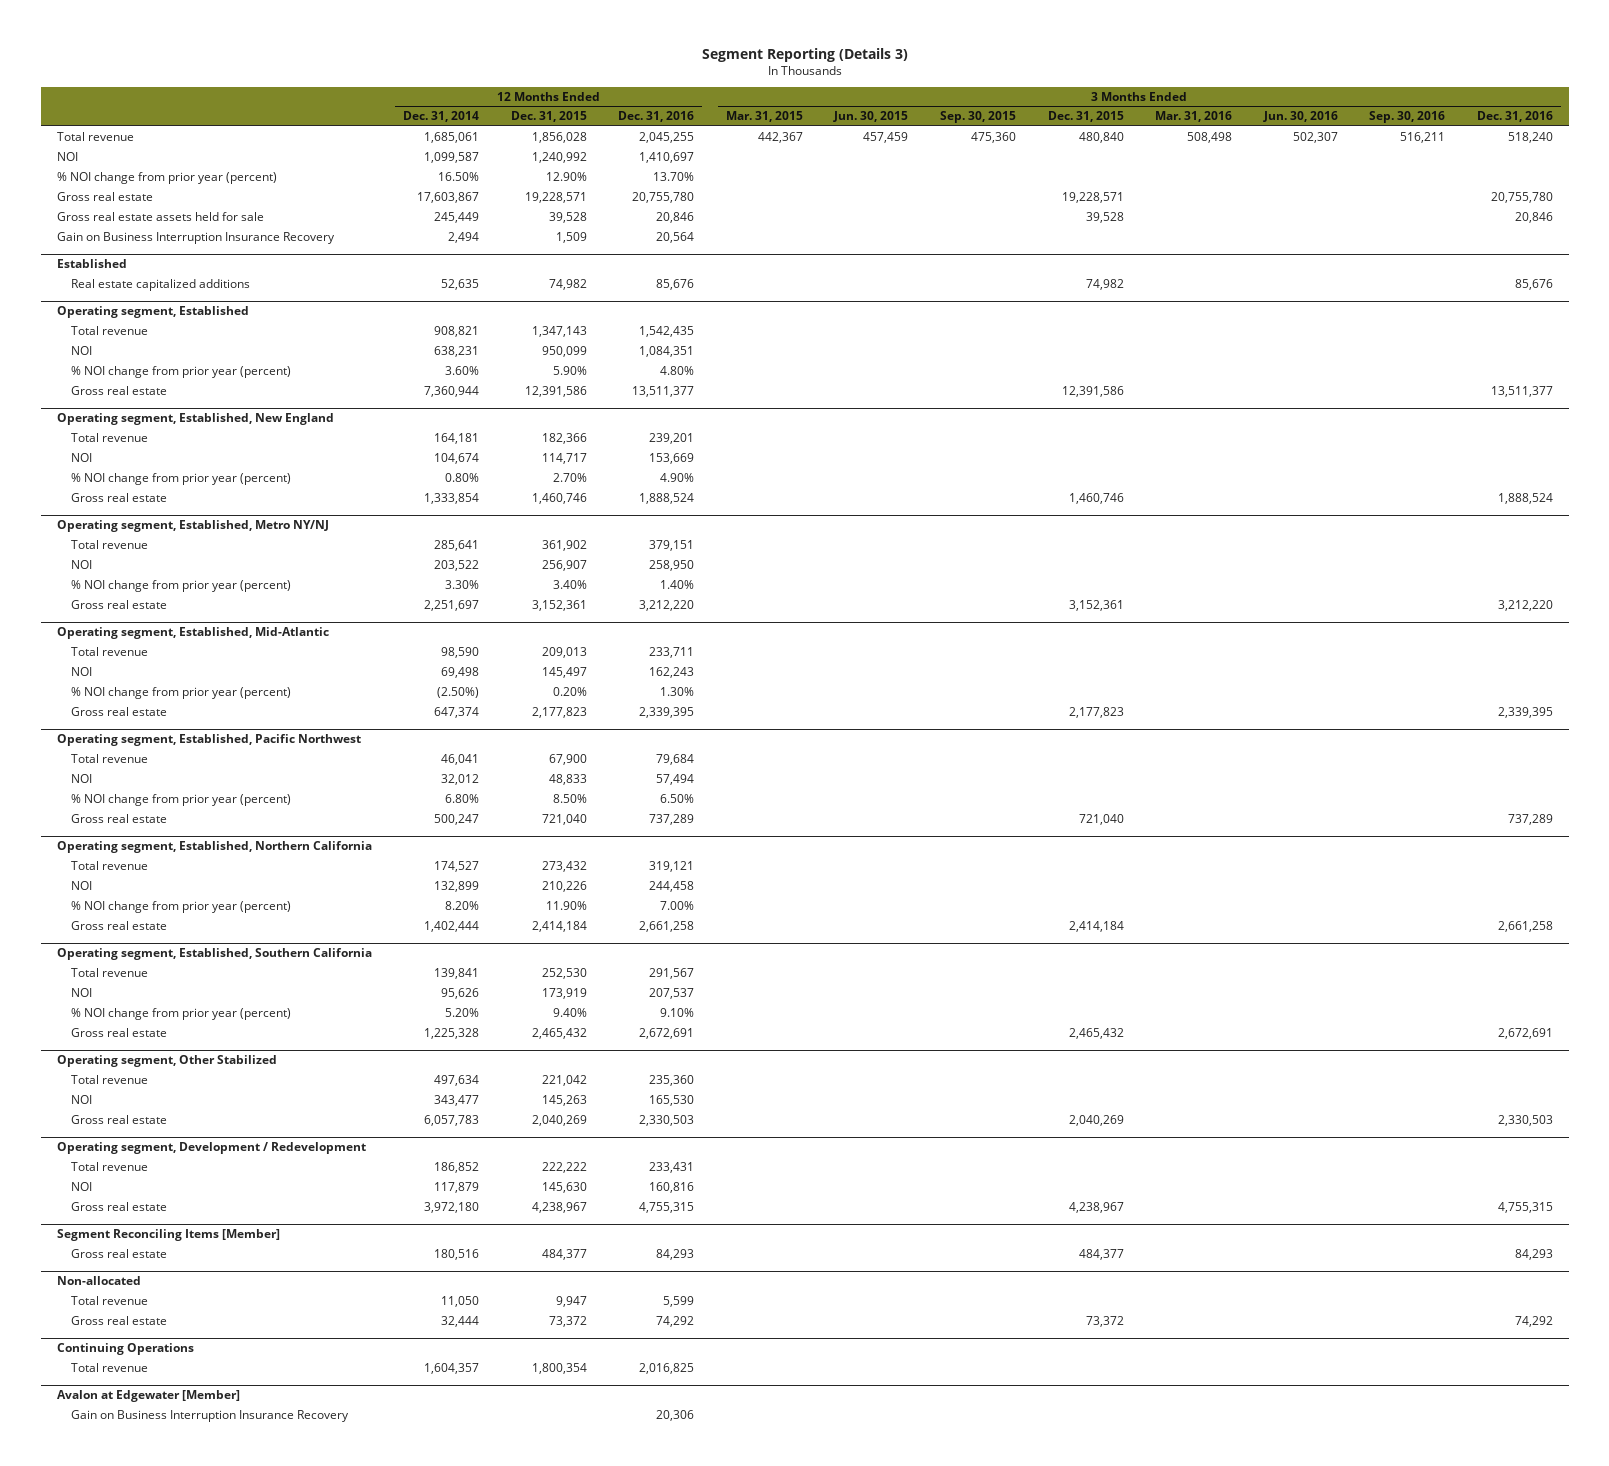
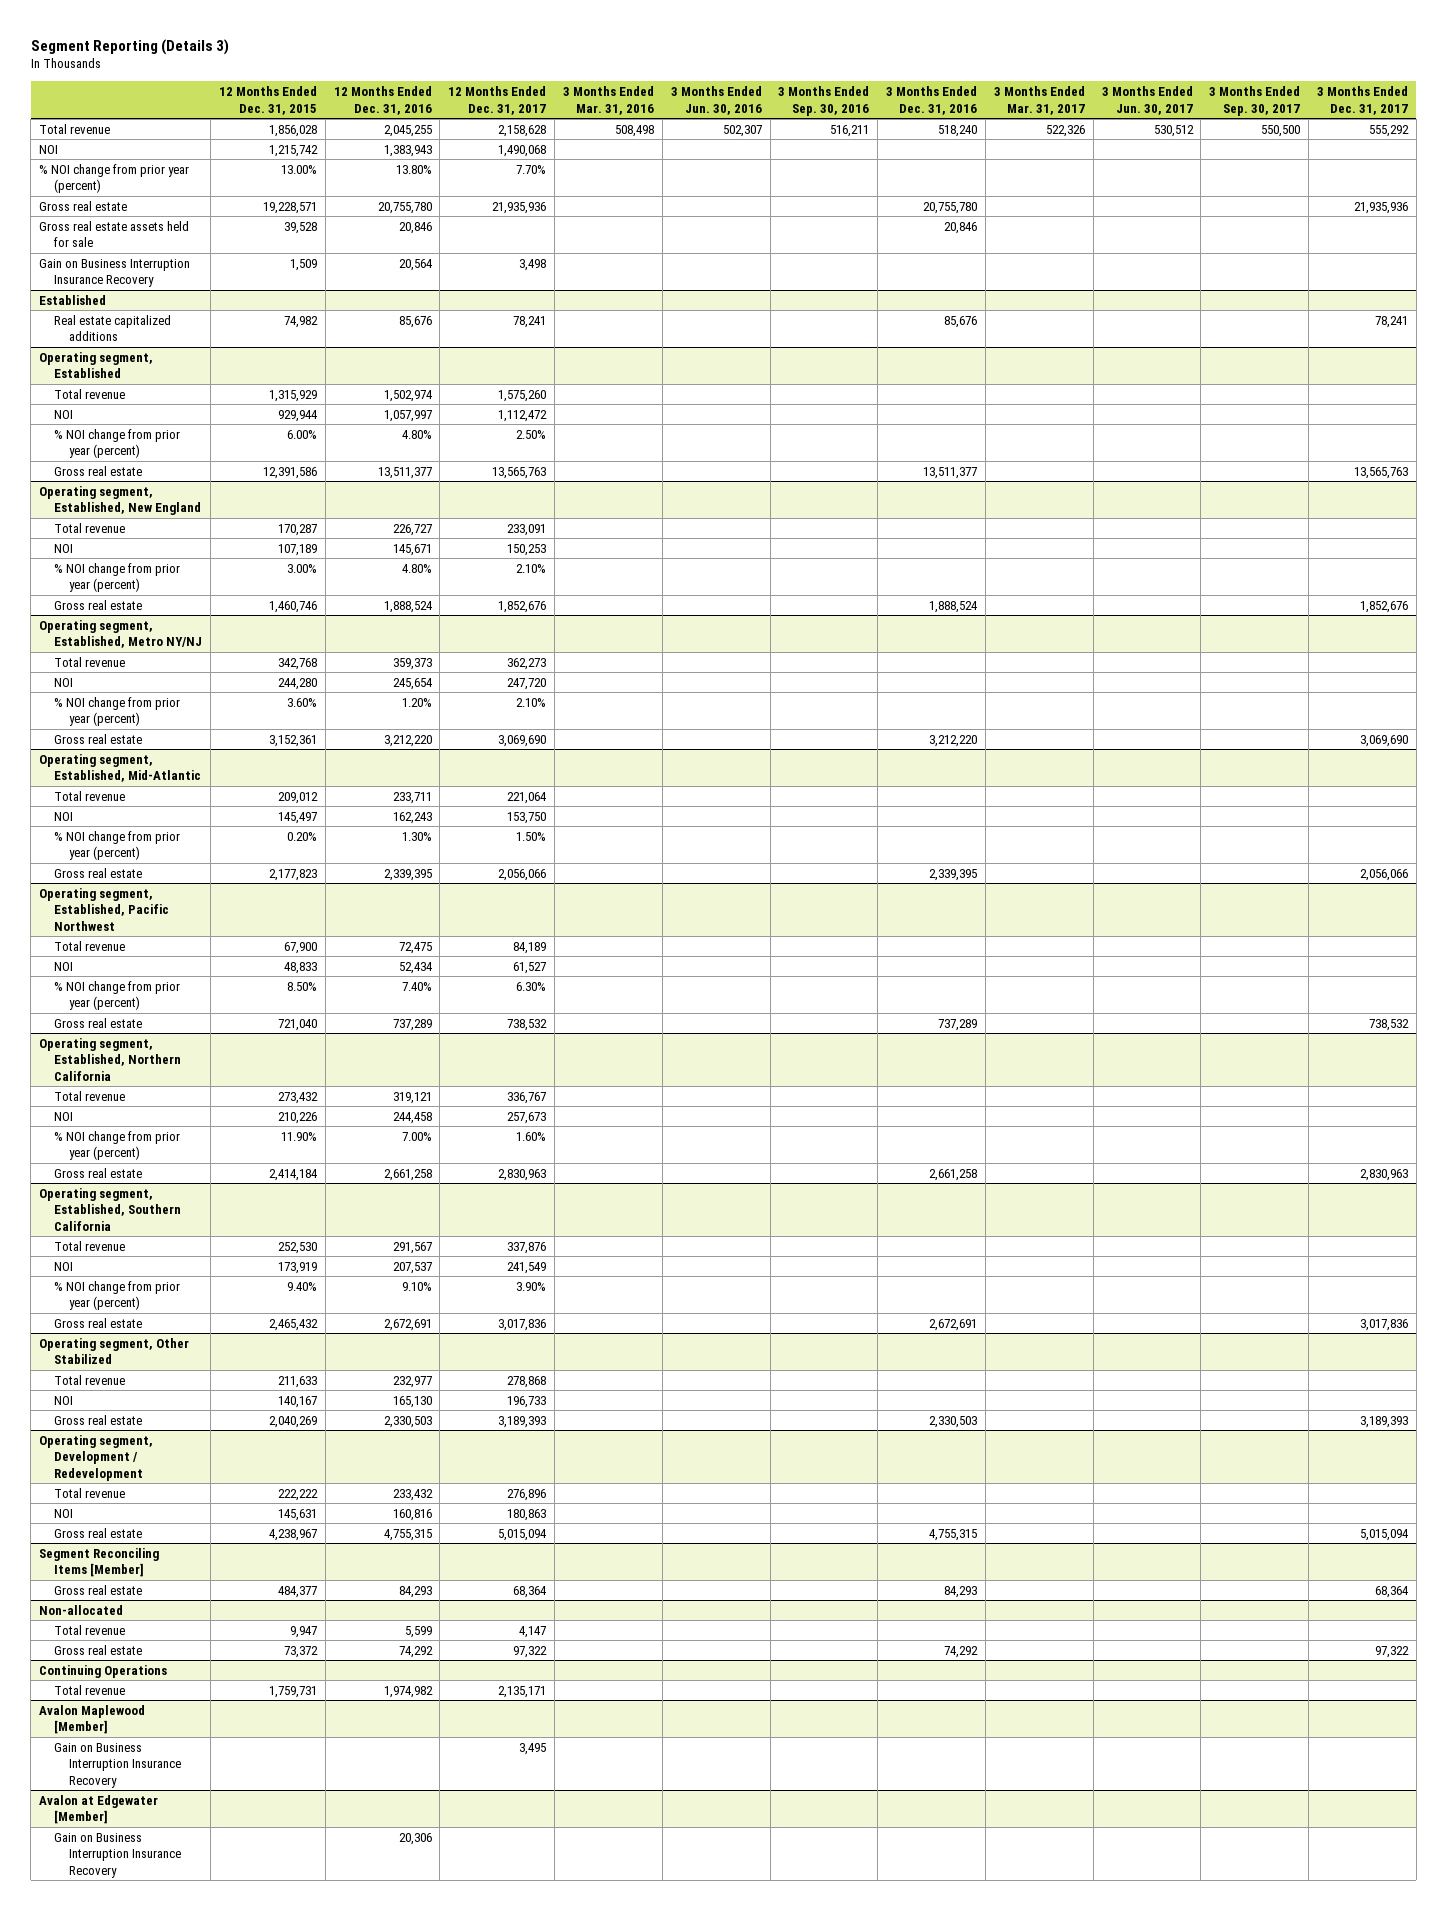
- | 12 Months Ended Dec. 31, 2014 | 12 Months Ended Dec. 31, 2015 | 12 Months Ended Dec. 31, 2016 | 3 Months Ended Mar. 31, 2015 | 3 Months Ended Jun. 30, 2015 | 3 Months Ended Sep. 30, 2015 | 3 Months Ended Dec. 31, 2015 | 3 Months Ended Mar. 31, 2016 | 3 Months Ended Jun. 30, 2016 | 3 Months Ended Sep. 30, 2016 | 3 Months Ended Dec. 31, 2016
+ | 12 Months Ended Dec. 31, 2015 | 12 Months Ended Dec. 31, 2016 | 12 Months Ended Dec. 31, 2017 | 3 Months Ended Mar. 31, 2016 | 3 Months Ended Jun. 30, 2016 | 3 Months Ended Sep. 30, 2016 | 3 Months Ended Dec. 31, 2016 | 3 Months Ended Mar. 31, 2017 | 3 Months Ended Jun. 30, 2017 | 3 Months Ended Sep. 30, 2017 | 3 Months Ended Dec. 31, 2017
- NOI | 1,099,587 | 1,240,992 | 1,410,697 | | | | | | | |
- % NOI change from prior year (percent) | 16.50% | 12.90% | 13.70% | | | | | | | |
+ NOI | 1,215,742 | 1,383,943 | 1,490,068 | | | | | | | |
+ % NOI change from prior year (percent) | 13.00% | 13.80% | 7.70% | | | | | | | |
@ Operating segment, Established
- Total revenue | 908,821 | 1,347,143 | 1,542,435 | | | | | | | |
- NOI | 638,231 | 950,099 | 1,084,351 | | | | | | | |
- % NOI change from prior year (percent) | 3.60% | 5.90% | 4.80% | | | | | | | |
+ Total revenue | 1,315,929 | 1,502,974 | 1,575,260 | | | | | | | |
+ NOI | 929,944 | 1,057,997 | 1,112,472 | | | | | | | |
+ % NOI change from prior year (percent) | 6.00% | 4.80% | 2.50% | | | | | | | |
@ Operating segment, Established, New England
- Total revenue | 164,181 | 182,366 | 239,201 | | | | | | | |
- NOI | 104,674 | 114,717 | 153,669 | | | | | | | |
- % NOI change from prior year (percent) | 0.80% | 2.70% | 4.90% | | | | | | | |
+ Total revenue | 170,287 | 226,727 | 233,091 | | | | | | | |
+ NOI | 107,189 | 145,671 | 150,253 | | | | | | | |
+ % NOI change from prior year (percent) | 3.00% | 4.80% | 2.10% | | | | | | | |
@ Operating segment, Established, Metro NY/NJ
- Total revenue | 285,641 | 361,902 | 379,151 | | | | | | | |
- NOI | 203,522 | 256,907 | 258,950 | | | | | | | |
- % NOI change from prior year (percent) | 3.30% | 3.40% | 1.40% | | | | | | | |
+ Total revenue | 342,768 | 359,373 | 362,273 | | | | | | | |
+ NOI | 244,280 | 245,654 | 247,720 | | | | | | | |
+ % NOI change from prior year (percent) | 3.60% | 1.20% | 2.10% | | | | | | | |
@ Operating segment, Established, Mid-Atlantic
- Total revenue | 98,590 | 209,013 | 233,711 | | | | | | | |
+ Total revenue | 209,012 | 233,711 | 221,064 | | | | | | | |
@ Operating segment, Established, Pacific Northwest
- Total revenue | 46,041 | 67,900 | 79,684 | | | | | | | |
- NOI | 32,012 | 48,833 | 57,494 | | | | | | | |
- % NOI change from prior year (percent) | 6.80% | 8.50% | 6.50% | | | | | | | |
+ Total revenue | 67,900 | 72,475 | 84,189 | | | | | | | |
+ NOI | 48,833 | 52,434 | 61,527 | | | | | | | |
+ % NOI change from prior year (percent) | 8.50% | 7.40% | 6.30% | | | | | | | |
@ Operating segment, Other Stabilized
- Total revenue | 497,634 | 221,042 | 235,360 | | | | | | | |
- NOI | 343,477 | 145,263 | 165,530 | | | | | | | |
+ Total revenue | 211,633 | 232,977 | 278,868 | | | | | | | |
+ NOI | 140,167 | 165,130 | 196,733 | | | | | | | |
@ Operating segment, Development / Redevelopment
- Total revenue | 186,852 | 222,222 | 233,431 | | | | | | | |
- NOI | 117,879 | 145,630 | 160,816 | | | | | | | |
+ Total revenue | 222,222 | 233,432 | 276,896 | | | | | | | |
+ NOI | 145,631 | 160,816 | 180,863 | | | | | | | |
@ Continuing Operations
- Total revenue | 1,604,357 | 1,800,354 | 2,016,825 | | | | | | | |
+ Total revenue | 1,759,731 | 1,974,982 | 2,135,171 | | | | | | | |
+ Avalon Maplewood [Member]
+ Gain on Business Interruption Insurance Recovery | | | 3,495 | | | | | | | |

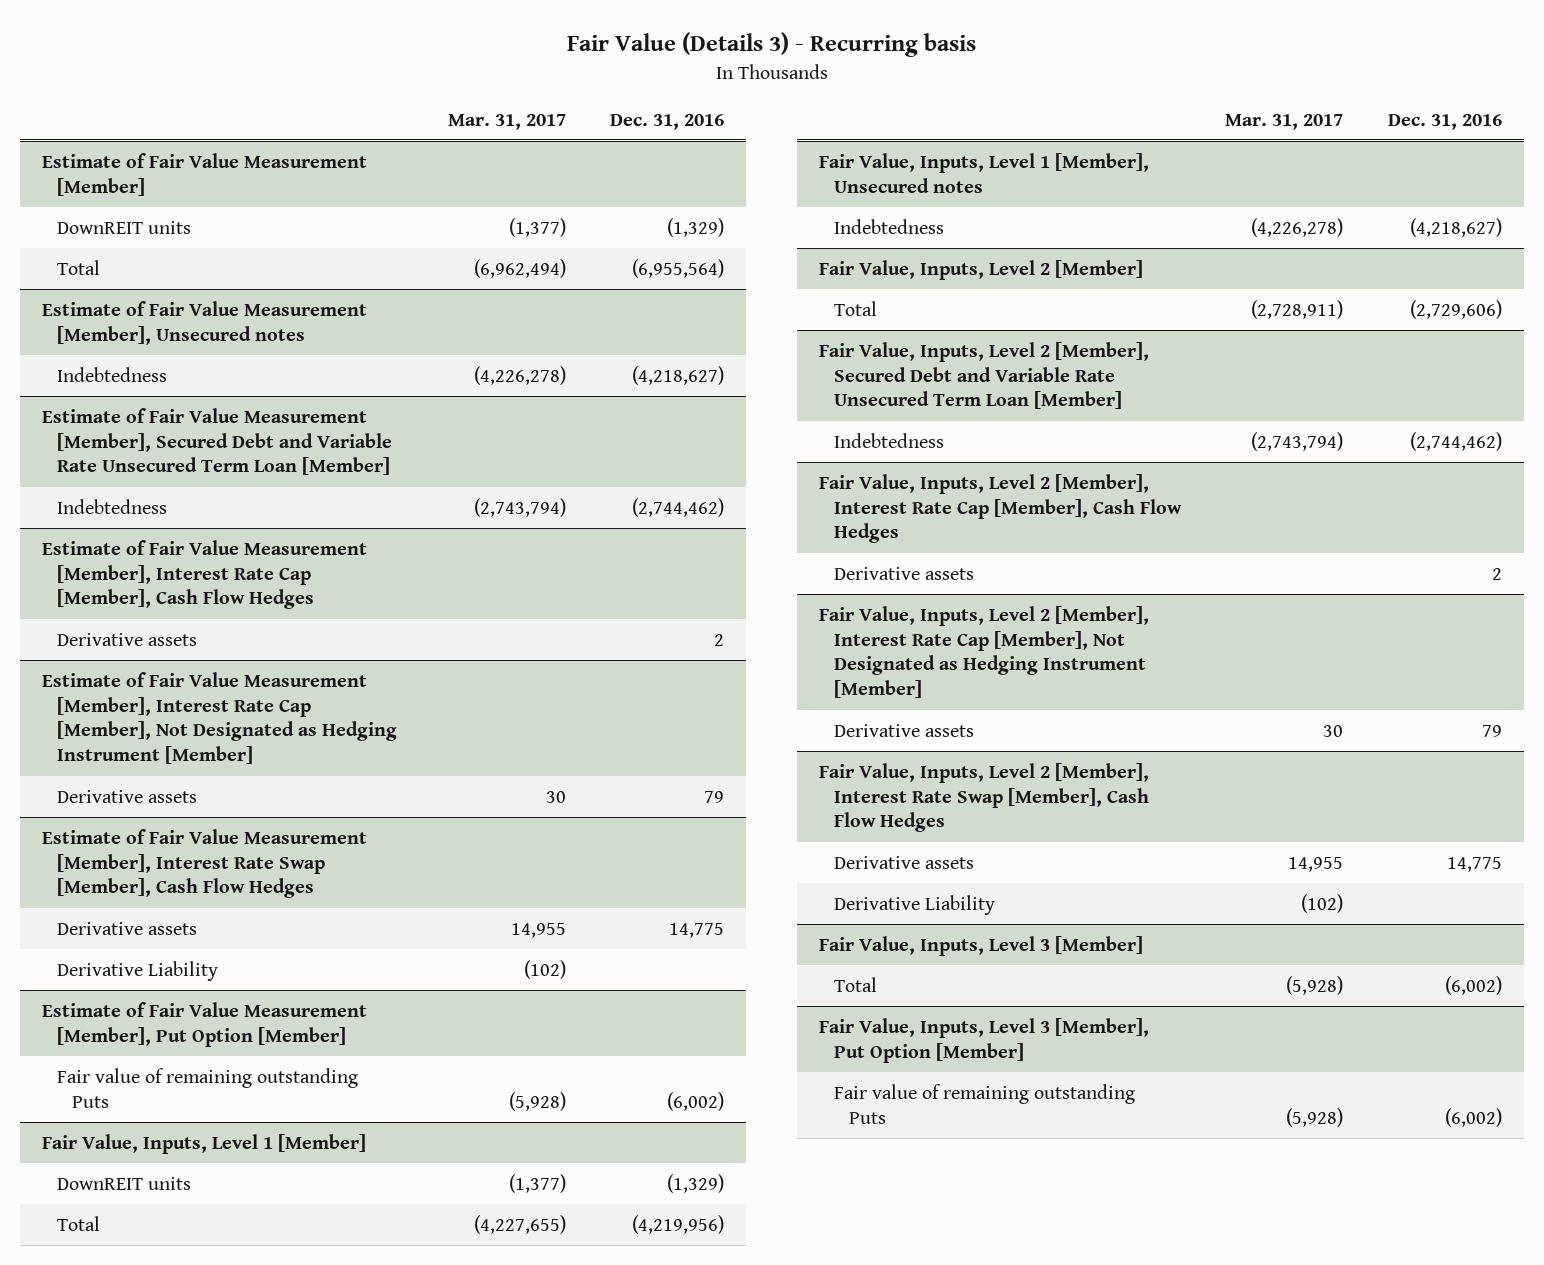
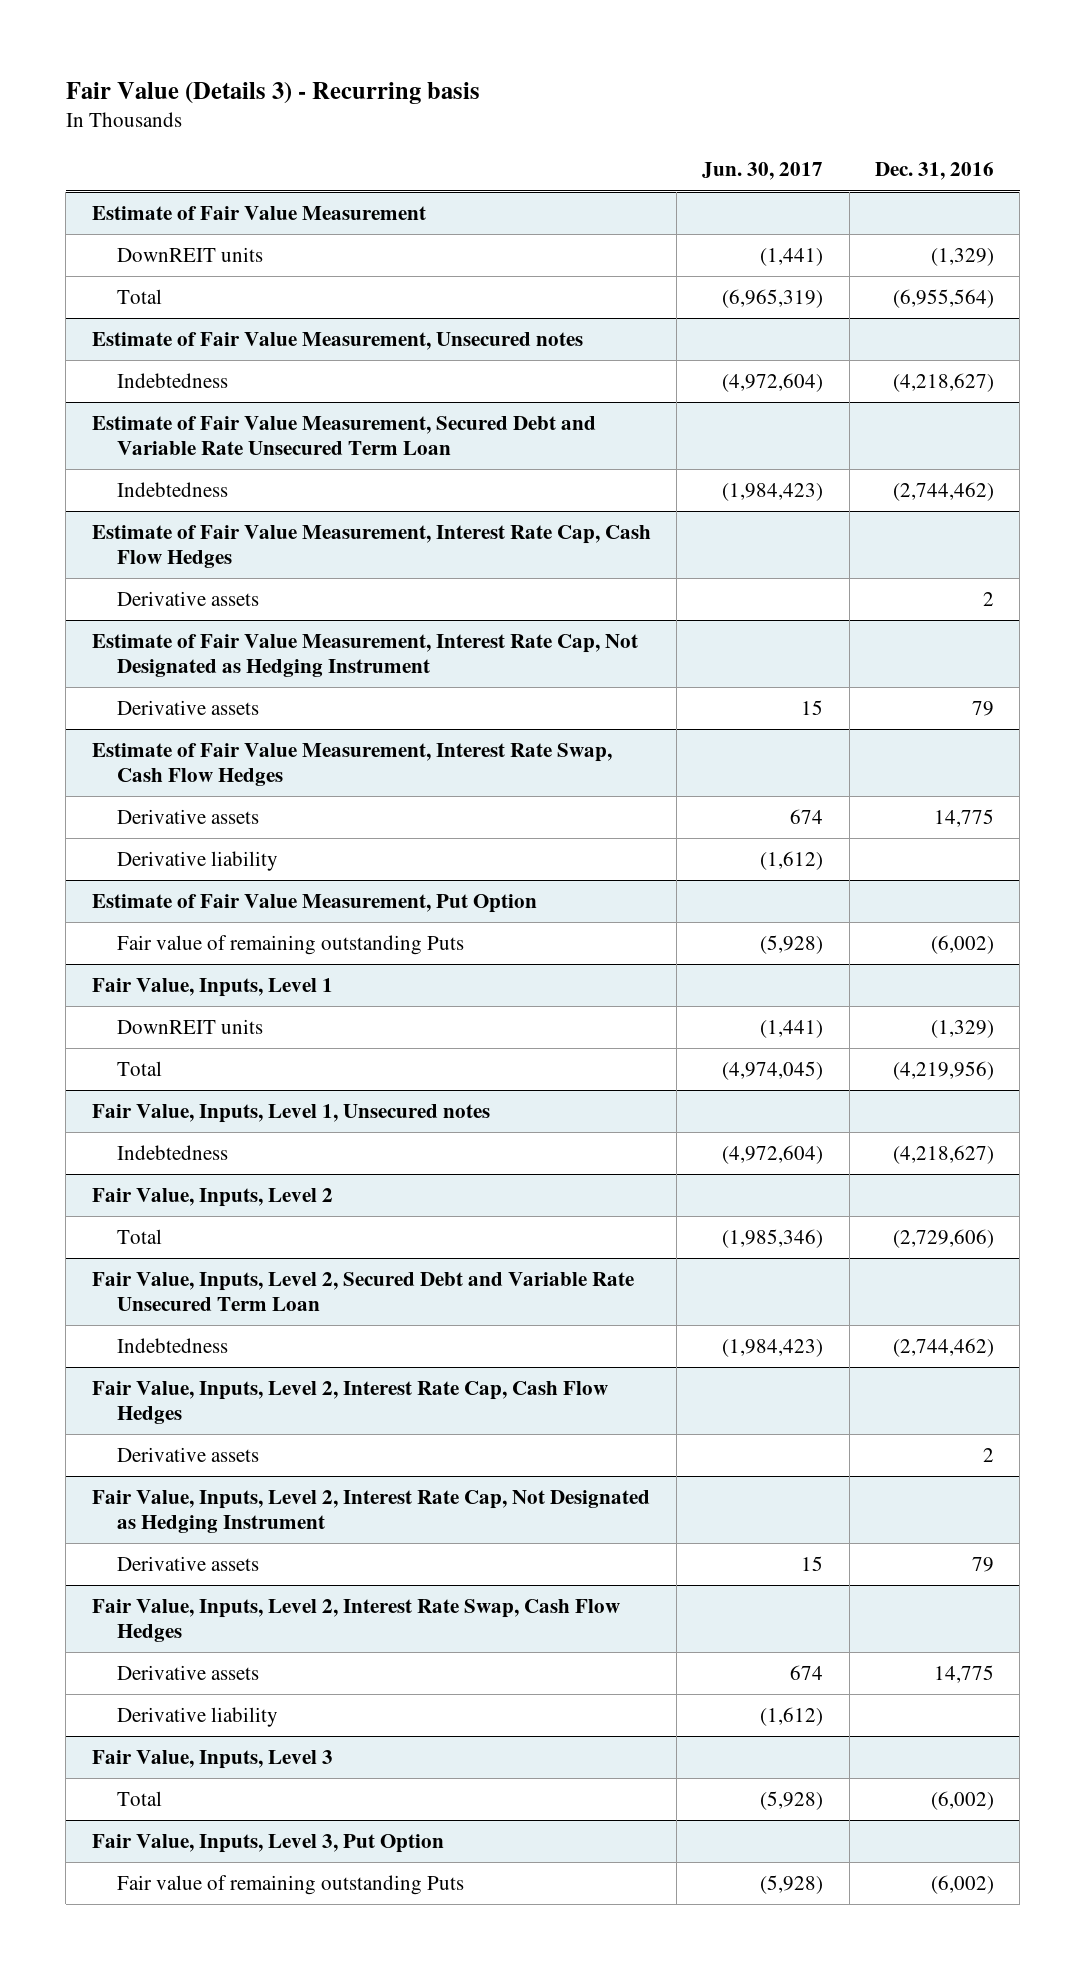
- | Mar. 31, 2017 | Dec. 31, 2016
+ | Jun. 30, 2017 | Dec. 31, 2016
- Estimate of Fair Value Measurement [Member]
+ Estimate of Fair Value Measurement
- Estimate of Fair Value Measurement [Member], Unsecured notes
+ Estimate of Fair Value Measurement, Unsecured notes
- Estimate of Fair Value Measurement [Member], Secured Debt and Variable Rate Unsecured Term Loan [Member]
+ Estimate of Fair Value Measurement, Secured Debt and Variable Rate Unsecured Term Loan
- Estimate of Fair Value Measurement [Member], Interest Rate Cap [Member], Cash Flow Hedges
+ Estimate of Fair Value Measurement, Interest Rate Cap, Cash Flow Hedges
- Estimate of Fair Value Measurement [Member], Interest Rate Cap [Member], Not Designated as Hedging Instrument [Member]
+ Estimate of Fair Value Measurement, Interest Rate Cap, Not Designated as Hedging Instrument
- Estimate of Fair Value Measurement [Member], Interest Rate Swap [Member], Cash Flow Hedges
+ Estimate of Fair Value Measurement, Interest Rate Swap, Cash Flow Hedges
- Derivative Liability | (102) |
- Estimate of Fair Value Measurement [Member], Put Option [Member]
+ Derivative liability | (1,612) |
+ Estimate of Fair Value Measurement, Put Option
- Fair Value, Inputs, Level 1 [Member]
+ Fair Value, Inputs, Level 1
- Fair Value, Inputs, Level 1 [Member], Unsecured notes
+ Fair Value, Inputs, Level 1, Unsecured notes
- Fair Value, Inputs, Level 2 [Member]
+ Fair Value, Inputs, Level 2
- Fair Value, Inputs, Level 2 [Member], Secured Debt and Variable Rate Unsecured Term Loan [Member]
+ Fair Value, Inputs, Level 2, Secured Debt and Variable Rate Unsecured Term Loan
- Fair Value, Inputs, Level 2 [Member], Interest Rate Cap [Member], Cash Flow Hedges
+ Fair Value, Inputs, Level 2, Interest Rate Cap, Cash Flow Hedges
- Fair Value, Inputs, Level 2 [Member], Interest Rate Cap [Member], Not Designated as Hedging Instrument [Member]
+ Fair Value, Inputs, Level 2, Interest Rate Cap, Not Designated as Hedging Instrument
- Fair Value, Inputs, Level 2 [Member], Interest Rate Swap [Member], Cash Flow Hedges
+ Fair Value, Inputs, Level 2, Interest Rate Swap, Cash Flow Hedges
- Derivative Liability | (102) |
- Fair Value, Inputs, Level 3 [Member]
+ Derivative liability | (1,612) |
+ Fair Value, Inputs, Level 3
- Fair Value, Inputs, Level 3 [Member], Put Option [Member]
+ Fair Value, Inputs, Level 3, Put Option

